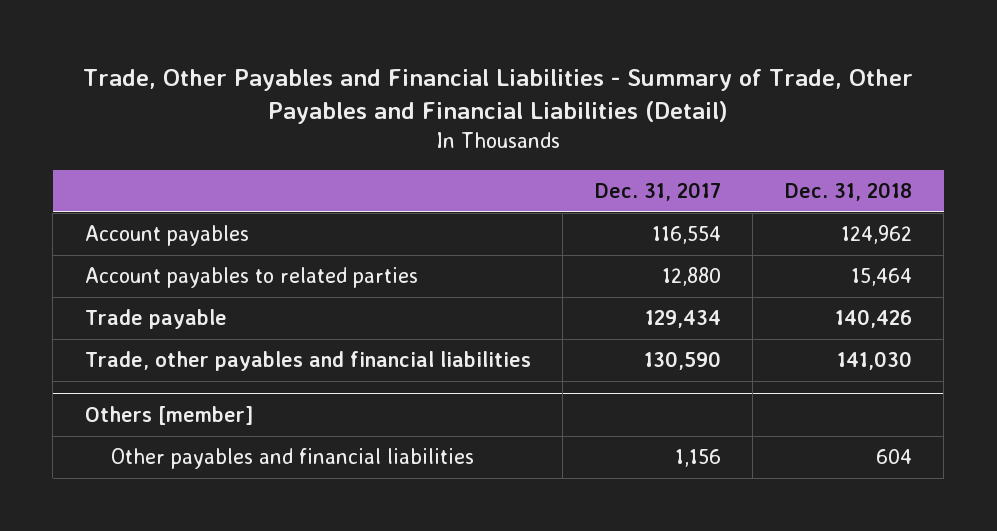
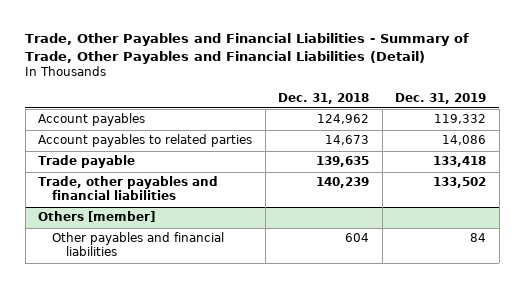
- | Dec. 31, 2017 | Dec. 31, 2018
+ | Dec. 31, 2018 | Dec. 31, 2019
- Account payables to related parties | 12,880 | 15,464
- Trade payable | 129,434 | 140,426
- Trade, other payables and financial liabilities | 130,590 | 141,030
+ Account payables to related parties | 14,673 | 14,086
+ Trade payable | 139,635 | 133,418
+ Trade, other payables and financial liabilities | 140,239 | 133,502

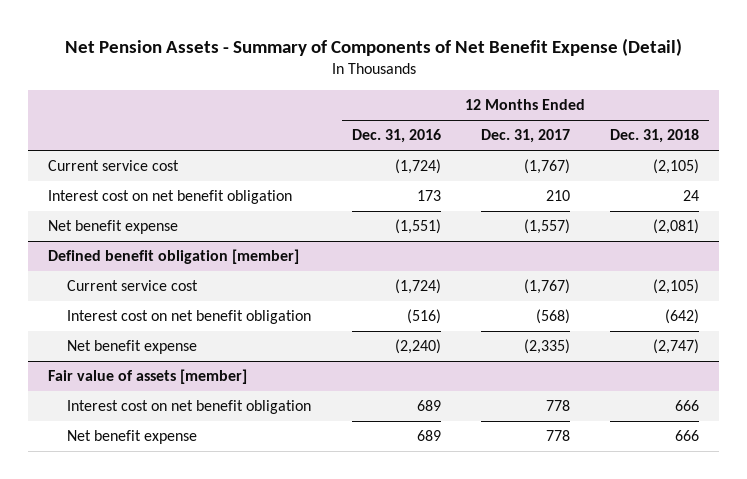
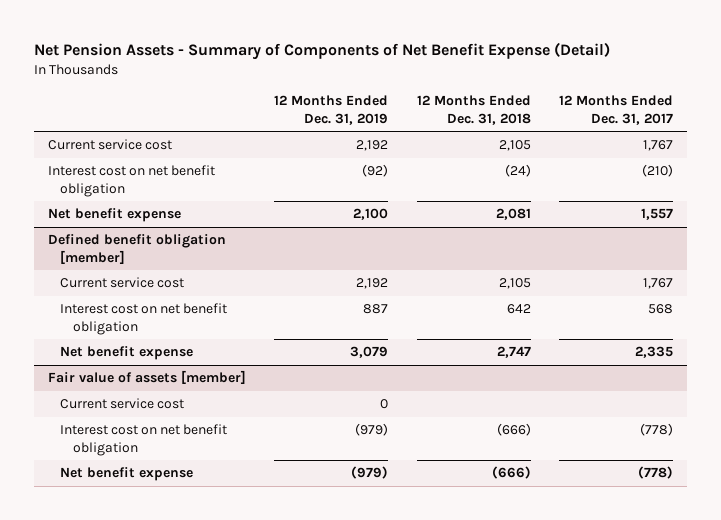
- | 12 Months Ended Dec. 31, 2016 | 12 Months Ended Dec. 31, 2017 | 12 Months Ended Dec. 31, 2018
+ | 12 Months Ended Dec. 31, 2019 | 12 Months Ended Dec. 31, 2018 | 12 Months Ended Dec. 31, 2017
- Current service cost | (1,724) | (1,767) | (2,105)
- Interest cost on net benefit obligation | 173 | 210 | 24
- Net benefit expense | (1,551) | (1,557) | (2,081)
+ Current service cost | 2,192 | 2,105 | 1,767
+ Interest cost on net benefit obligation | (92) | (24) | (210)
+ Net benefit expense | 2,100 | 2,081 | 1,557
@ Defined benefit obligation [member]
- Current service cost | (1,724) | (1,767) | (2,105)
- Interest cost on net benefit obligation | (516) | (568) | (642)
- Net benefit expense | (2,240) | (2,335) | (2,747)
+ Current service cost | 2,192 | 2,105 | 1,767
+ Interest cost on net benefit obligation | 887 | 642 | 568
+ Net benefit expense | 3,079 | 2,747 | 2,335
@ Fair value of assets [member]
- Interest cost on net benefit obligation | 689 | 778 | 666
- Net benefit expense | 689 | 778 | 666
+ Current service cost | 0 | |
+ Interest cost on net benefit obligation | (979) | (666) | (778)
+ Net benefit expense | (979) | (666) | (778)

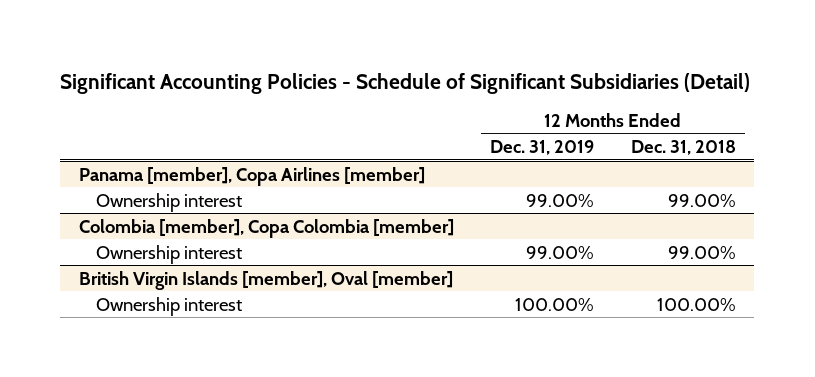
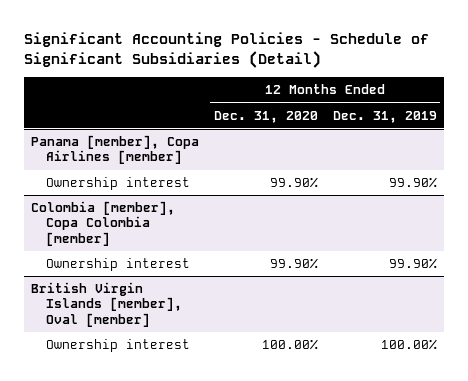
- | 12 Months Ended Dec. 31, 2019 | 12 Months Ended Dec. 31, 2018
+ | 12 Months Ended Dec. 31, 2020 | 12 Months Ended Dec. 31, 2019
@ Panama [member], Copa Airlines [member]
- Ownership interest | 99.00% | 99.00%
+ Ownership interest | 99.90% | 99.90%
@ Colombia [member], Copa Colombia [member]
- Ownership interest | 99.00% | 99.00%
+ Ownership interest | 99.90% | 99.90%

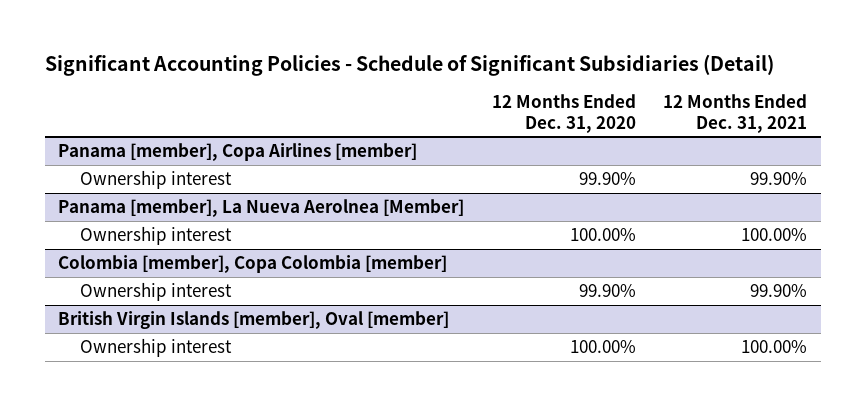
- | 12 Months Ended Dec. 31, 2020 | 12 Months Ended Dec. 31, 2019
+ | 12 Months Ended Dec. 31, 2020 | 12 Months Ended Dec. 31, 2021
+ Panama [member], La Nueva Aerolnea [Member]
+ Ownership interest | 100.00% | 100.00%

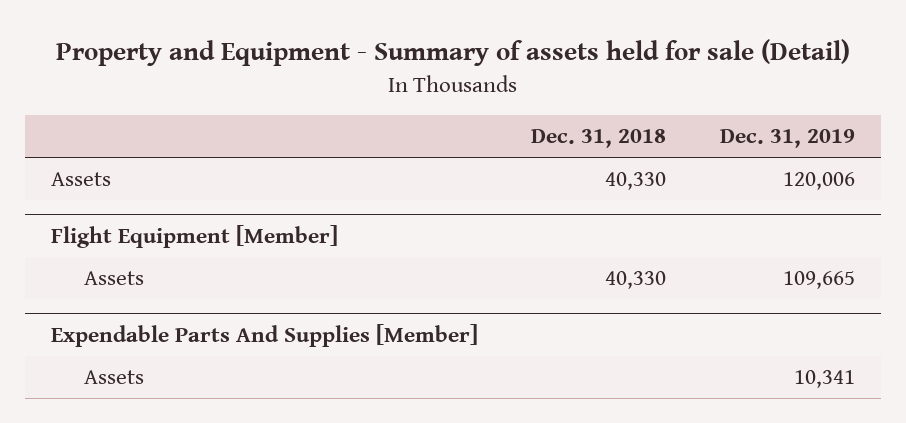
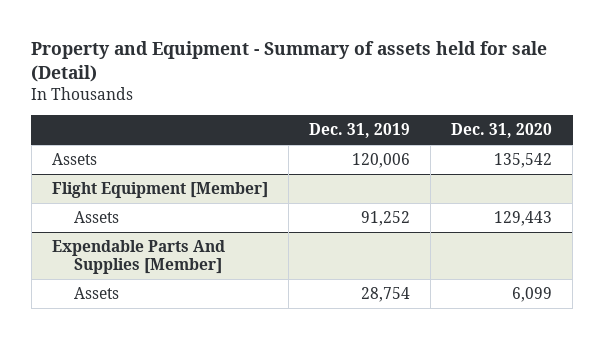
- | Dec. 31, 2018 | Dec. 31, 2019
+ | Dec. 31, 2019 | Dec. 31, 2020
@ Flight Equipment [Member]
- Assets | 40,330 | 109,665
+ Assets | 91,252 | 129,443
@ Expendable Parts And Supplies [Member]
- Assets | | 10,341
+ Assets | 28,754 | 6,099

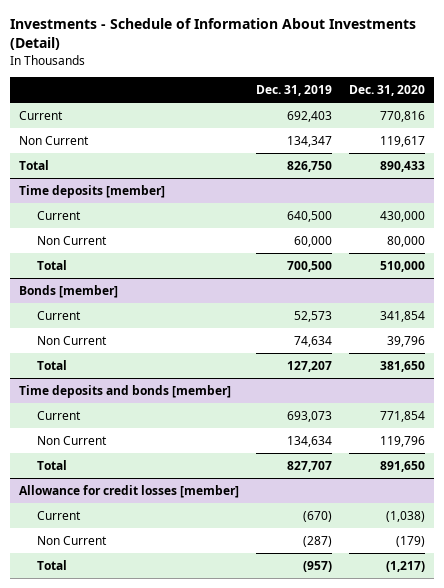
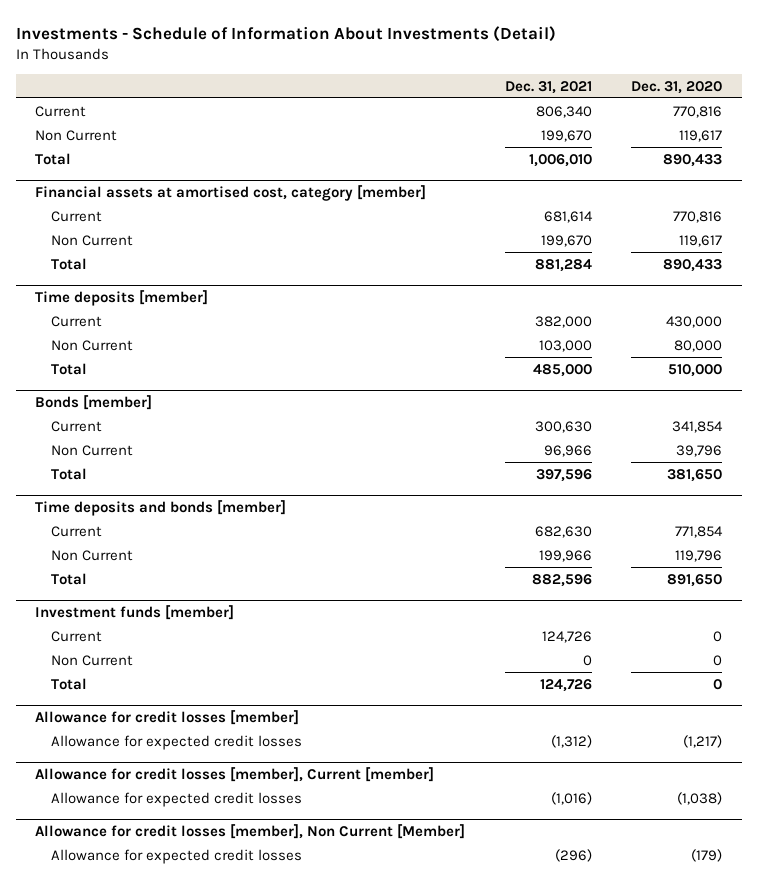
- | Dec. 31, 2019 | Dec. 31, 2020
+ | Dec. 31, 2021 | Dec. 31, 2020
+ Financial assets at amortised cost, category [member]
+ Current | 681,614 | 770,816
+ Non Current | 199,670 | 119,617
+ Total | 881,284 | 890,433
+ Investment funds [member]
+ Current | 124,726 | 0
+ Non Current | 0 | 0
+ Total | 124,726 | 0
@ Allowance for credit losses [member]
- Current | (670) | (1,038)
- Non Current | (287) | (179)
- Total | (957) | (1,217)
+ Allowance for expected credit losses | (1,312) | (1,217)
+ Allowance for credit losses [member], Current [member]
+ Allowance for expected credit losses | (1,016) | (1,038)
+ Allowance for credit losses [member], Non Current [Member]
+ Allowance for expected credit losses | (296) | (179)

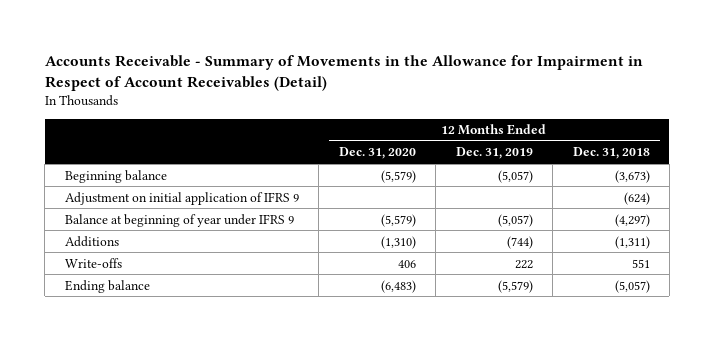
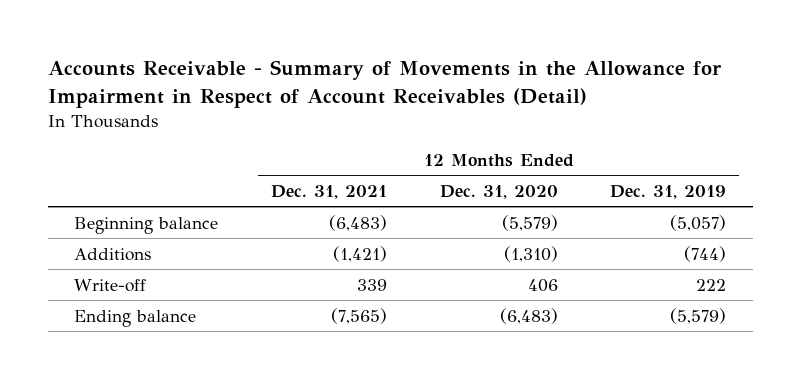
- | 12 Months Ended Dec. 31, 2020 | 12 Months Ended Dec. 31, 2019 | 12 Months Ended Dec. 31, 2018
+ | 12 Months Ended Dec. 31, 2021 | 12 Months Ended Dec. 31, 2020 | 12 Months Ended Dec. 31, 2019
- Adjustment on initial application of IFRS 9 | | | (624)
- Balance at beginning of year under IFRS 9 | (5,579) | (5,057) | (4,297)
- Write-offs | 406 | 222 | 551
+ Write-off | 339 | 406 | 222

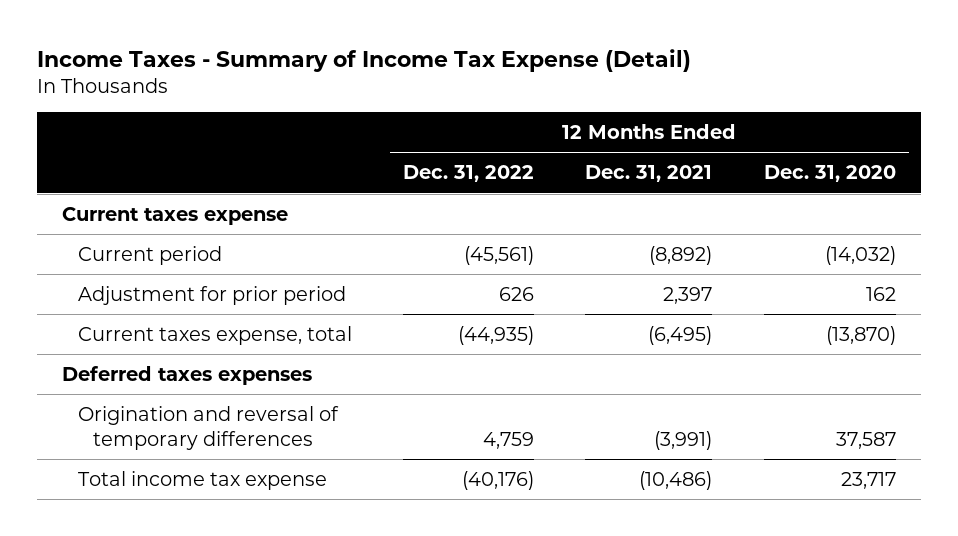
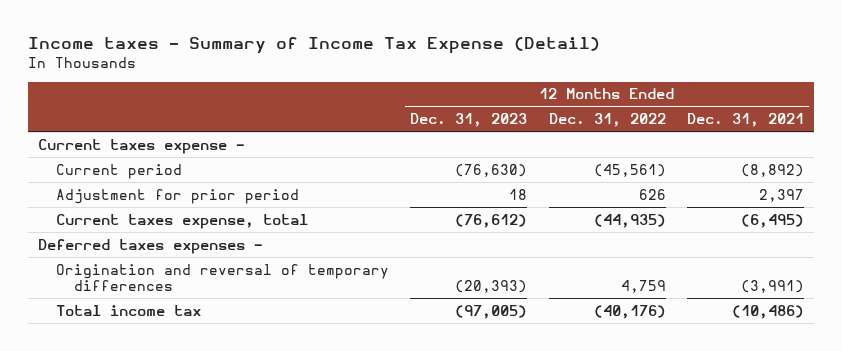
- Income Taxes - Summary of Income Tax Expense (Detail)
+ Income taxes - Summary of Income Tax Expense (Detail)
- | 12 Months Ended Dec. 31, 2022 | 12 Months Ended Dec. 31, 2021 | 12 Months Ended Dec. 31, 2020
+ | 12 Months Ended Dec. 31, 2023 | 12 Months Ended Dec. 31, 2022 | 12 Months Ended Dec. 31, 2021
- Current taxes expense
+ Current taxes expense -
- Deferred taxes expenses
+ Deferred taxes expenses -
- Total income tax expense | (40,176) | (10,486) | 23,717
+ Total income tax | (97,005) | (40,176) | (10,486)

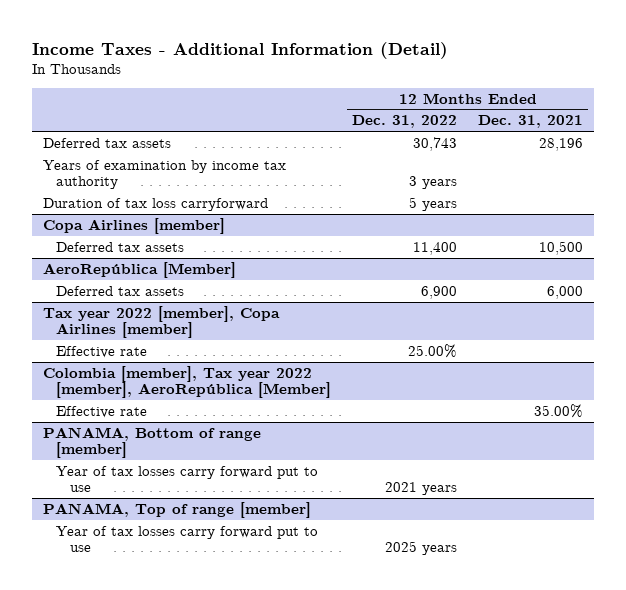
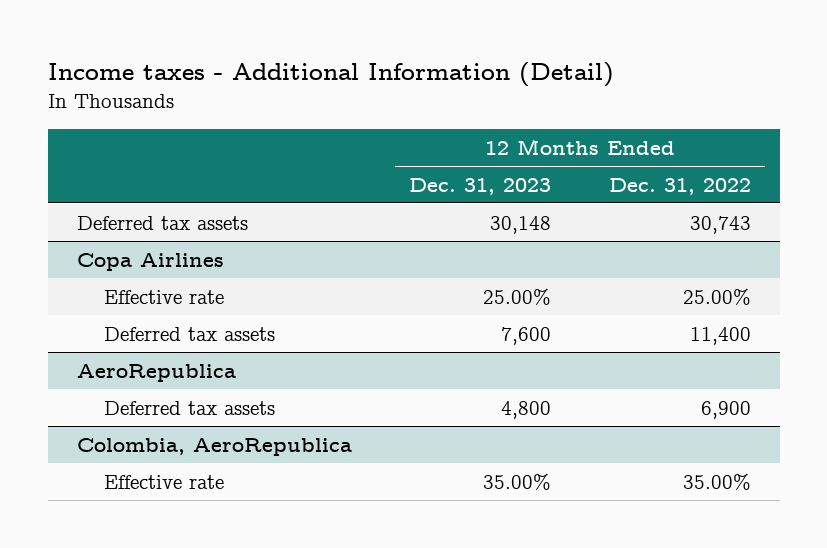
- Income Taxes - Additional Information (Detail)
+ Income taxes - Additional Information (Detail)
- | 12 Months Ended Dec. 31, 2022 | 12 Months Ended Dec. 31, 2021
+ | 12 Months Ended Dec. 31, 2023 | 12 Months Ended Dec. 31, 2022
- Years of examination by income tax authority | 3 years |
- Duration of tax loss carryforward | 5 years |
- Copa Airlines [member]
+ Copa Airlines
+ Effective rate | 25.00% | 25.00%
- AeroRepública [Member]
+ AeroRepublica
- Tax year 2022 [member], Copa Airlines [member]
- Effective rate | 25.00% |
- Colombia [member], Tax year 2022 [member], AeroRepública [Member]
- Effective rate | | 35.00%
- PANAMA, Bottom of range [member]
- Year of tax losses carry forward put to use | 2021 years |
- PANAMA, Top of range [member]
- Year of tax losses carry forward put to use | 2025 years |
+ Colombia, AeroRepublica
+ Effective rate | 35.00% | 35.00%

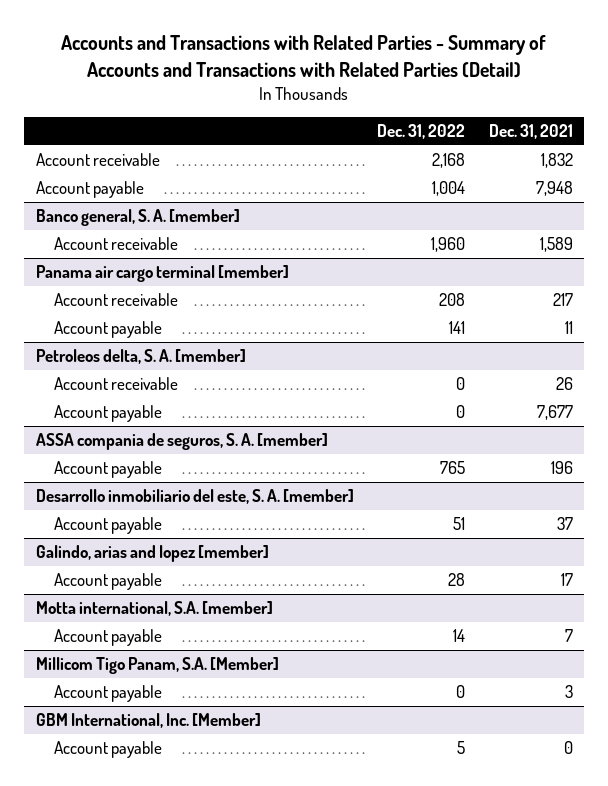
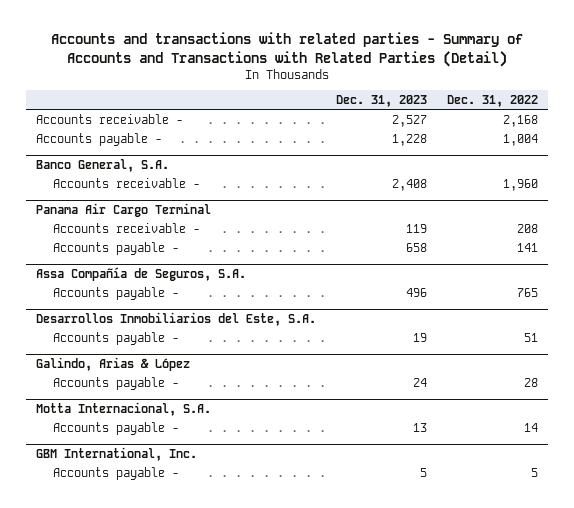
- Accounts and Transactions with Related Parties - Summary of Accounts and Transactions with Related Parties (Detail)
+ Accounts and transactions with related parties - Summary of Accounts and Transactions with Related Parties (Detail)
- | Dec. 31, 2022 | Dec. 31, 2021
+ | Dec. 31, 2023 | Dec. 31, 2022
- Account receivable | 2,168 | 1,832
- Account payable | 1,004 | 7,948
- Banco general, S. A. [member]
- Account receivable | 1,960 | 1,589
- Panama air cargo terminal [member]
- Account receivable | 208 | 217
- Account payable | 141 | 11
- Petroleos delta, S. A. [member]
- Account receivable | 0 | 26
- Account payable | 0 | 7,677
- ASSA compania de seguros, S. A. [member]
- Account payable | 765 | 196
- Desarrollo inmobiliario del este, S. A. [member]
- Account payable | 51 | 37
- Galindo, arias and lopez [member]
- Account payable | 28 | 17
- Motta international, S.A. [member]
- Account payable | 14 | 7
- Millicom Tigo Panam, S.A. [Member]
- Account payable | 0 | 3
- GBM International, Inc. [Member]
- Account payable | 5 | 0
+ Accounts receivable - | 2,527 | 2,168
+ Accounts payable - | 1,228 | 1,004
+ Banco General, S.A.
+ Accounts receivable - | 2,408 | 1,960
+ Panama Air Cargo Terminal
+ Accounts receivable - | 119 | 208
+ Accounts payable - | 658 | 141
+ Assa Compañía de Seguros, S.A.
+ Accounts payable - | 496 | 765
+ Desarrollos Inmobiliarios del Este, S.A.
+ Accounts payable - | 19 | 51
+ Galindo, Arias & López
+ Accounts payable - | 24 | 28
+ Motta Internacional, S.A.
+ Accounts payable - | 13 | 14
+ GBM International, Inc.
+ Accounts payable - | 5 | 5

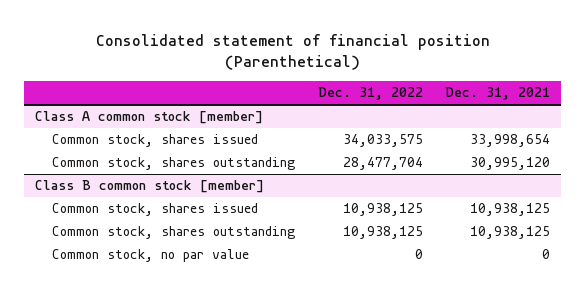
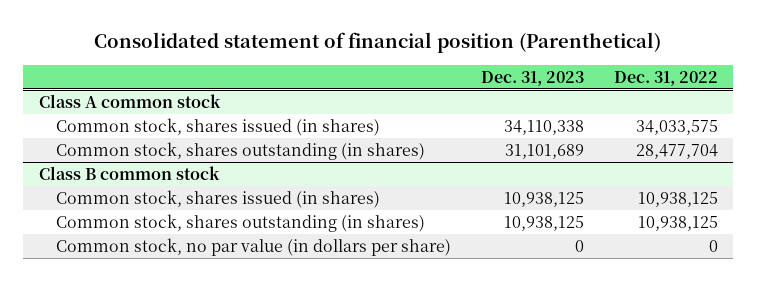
- | Dec. 31, 2022 | Dec. 31, 2021
+ | Dec. 31, 2023 | Dec. 31, 2022
- Class A common stock [member]
- Common stock, shares issued | 34,033,575 | 33,998,654
- Common stock, shares outstanding | 28,477,704 | 30,995,120
- Class B common stock [member]
- Common stock, shares issued | 10,938,125 | 10,938,125
- Common stock, shares outstanding | 10,938,125 | 10,938,125
- Common stock, no par value | 0 | 0
+ Class A common stock
+ Common stock, shares issued (in shares) | 34,110,338 | 34,033,575
+ Common stock, shares outstanding (in shares) | 31,101,689 | 28,477,704
+ Class B common stock
+ Common stock, shares issued (in shares) | 10,938,125 | 10,938,125
+ Common stock, shares outstanding (in shares) | 10,938,125 | 10,938,125
+ Common stock, no par value (in dollars per share) | 0 | 0

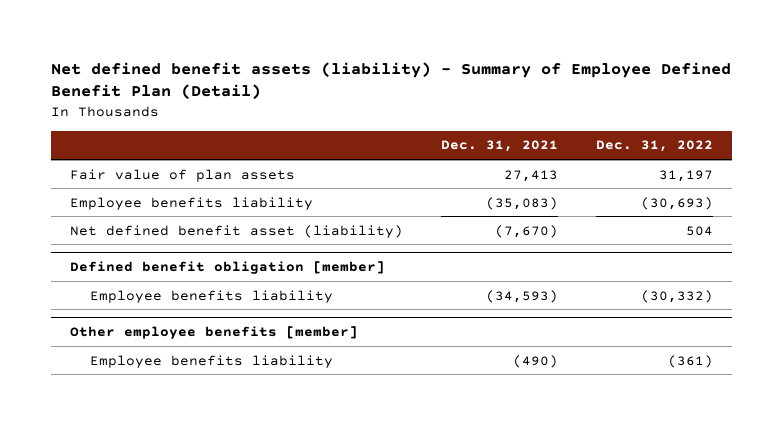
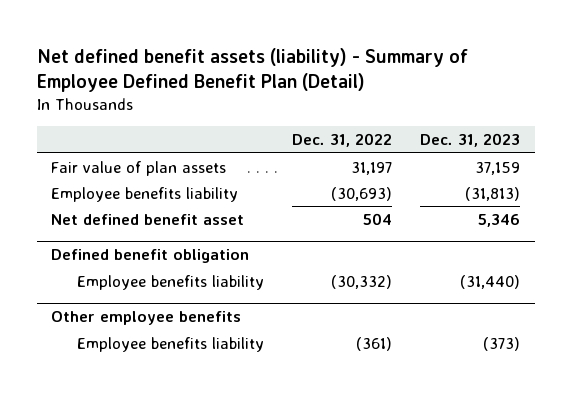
- | Dec. 31, 2021 | Dec. 31, 2022
+ | Dec. 31, 2022 | Dec. 31, 2023
- Net defined benefit asset (liability) | (7,670) | 504
- Defined benefit obligation [member]
+ Net defined benefit asset | 504 | 5,346
+ Defined benefit obligation
- Other employee benefits [member]
+ Other employee benefits

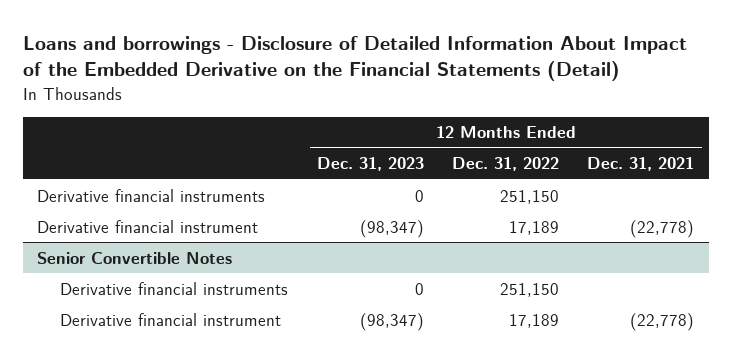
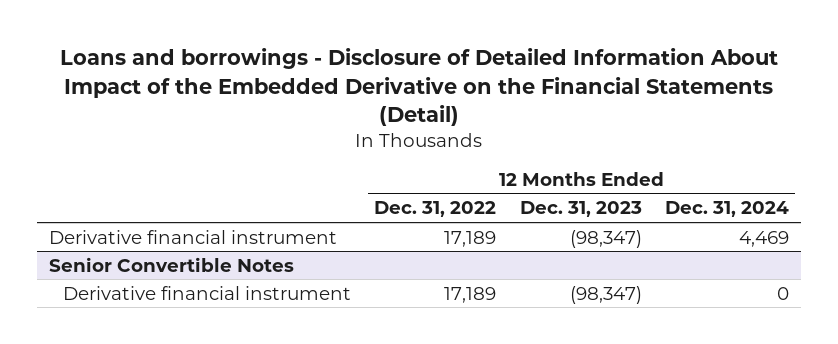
- | 12 Months Ended Dec. 31, 2023 | 12 Months Ended Dec. 31, 2022 | 12 Months Ended Dec. 31, 2021
+ | 12 Months Ended Dec. 31, 2022 | 12 Months Ended Dec. 31, 2023 | 12 Months Ended Dec. 31, 2024
- Derivative financial instruments | 0 | 251,150 |
@ Senior Convertible Notes
- Derivative financial instruments | 0 | 251,150 |

